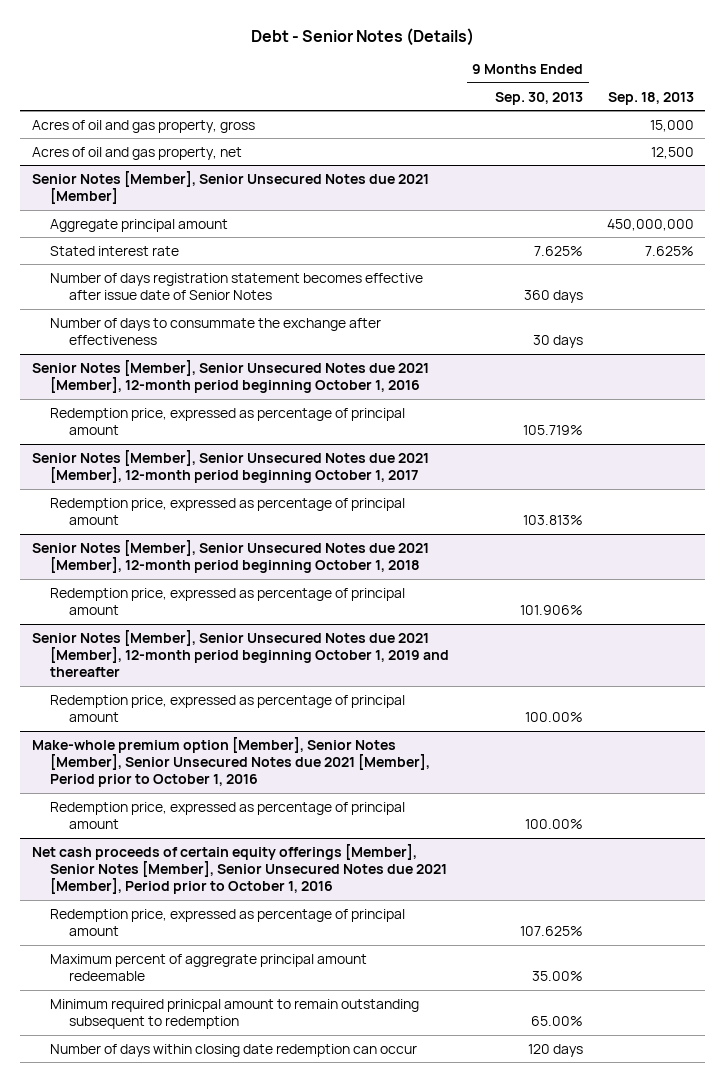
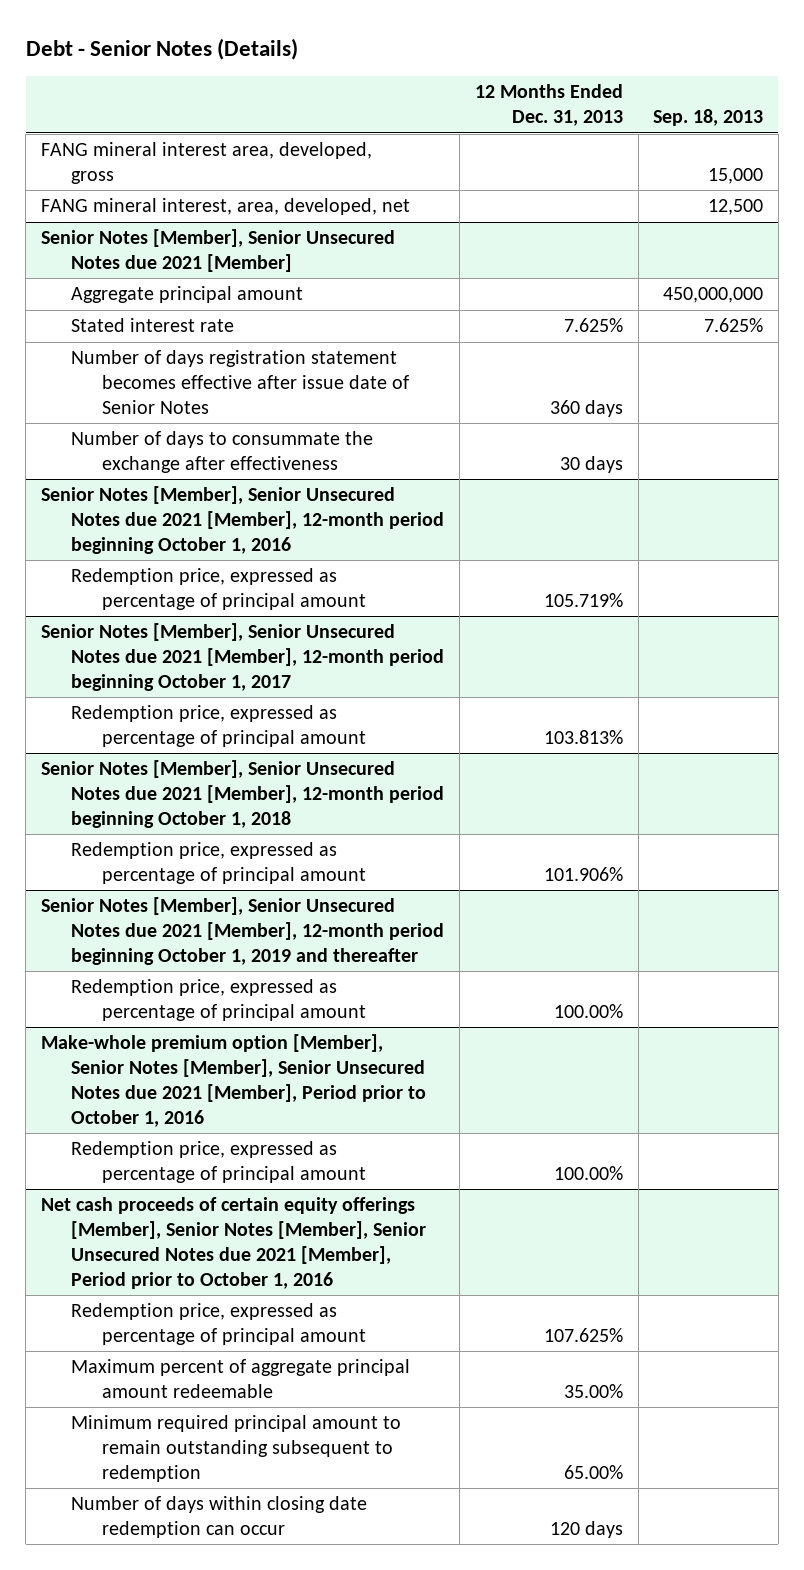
- | 9 Months Ended Sep. 30, 2013 | Sep. 18, 2013
+ | 12 Months Ended Dec. 31, 2013 | Sep. 18, 2013
- Acres of oil and gas property, gross | | 15,000
- Acres of oil and gas property, net | | 12,500
+ FANG mineral interest area, developed, gross | | 15,000
+ FANG mineral interest, area, developed, net | | 12,500
@ Net cash proceeds of certain equity offerings [Member], Senior Notes [Member], Senior Unsecured Notes due 2021 [Member], Period prior to October 1, 2016
- Maximum percent of aggregrate principal amount redeemable | 35.00% |
- Minimum required prinicpal amount to remain outstanding subsequent to redemption | 65.00% |
+ Maximum percent of aggregate principal amount redeemable | 35.00% |
+ Minimum required principal amount to remain outstanding subsequent to redemption | 65.00% |

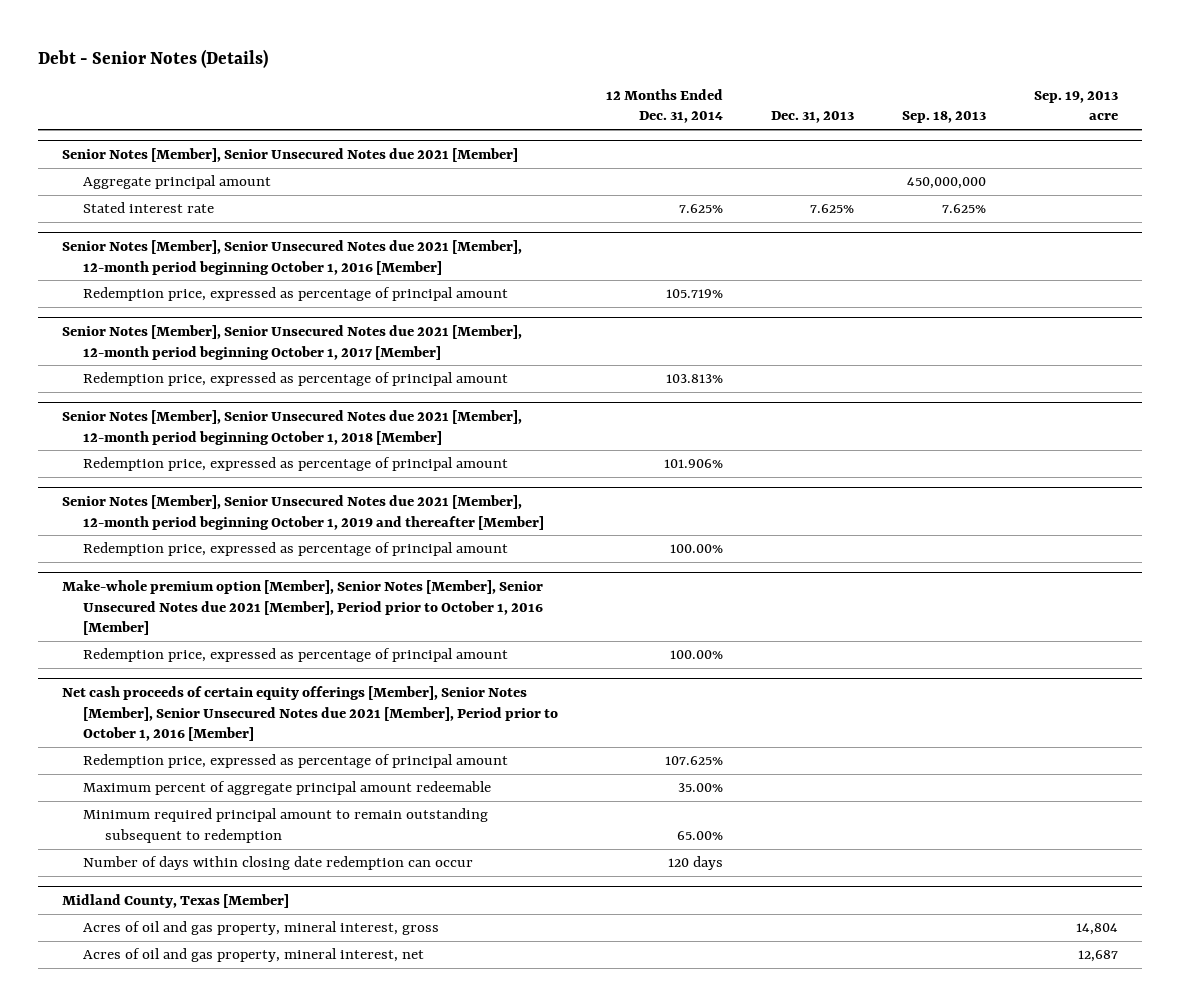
- | 12 Months Ended Dec. 31, 2013 | Sep. 18, 2013
+ | 12 Months Ended Dec. 31, 2014 | Dec. 31, 2013 | Sep. 18, 2013 | Sep. 19, 2013 acre
- FANG mineral interest area, developed, gross | | 15,000
- FANG mineral interest, area, developed, net | | 12,500
@ Senior Notes [Member], Senior Unsecured Notes due 2021 [Member]
- Number of days registration statement becomes effective after issue date of Senior Notes | 360 days |
- Number of days to consummate the exchange after effectiveness | 30 days |
- Senior Notes [Member], Senior Unsecured Notes due 2021 [Member], 12-month period beginning October 1, 2016
+ Senior Notes [Member], Senior Unsecured Notes due 2021 [Member], 12-month period beginning October 1, 2016 [Member]
- Senior Notes [Member], Senior Unsecured Notes due 2021 [Member], 12-month period beginning October 1, 2017
+ Senior Notes [Member], Senior Unsecured Notes due 2021 [Member], 12-month period beginning October 1, 2017 [Member]
- Senior Notes [Member], Senior Unsecured Notes due 2021 [Member], 12-month period beginning October 1, 2018
+ Senior Notes [Member], Senior Unsecured Notes due 2021 [Member], 12-month period beginning October 1, 2018 [Member]
- Senior Notes [Member], Senior Unsecured Notes due 2021 [Member], 12-month period beginning October 1, 2019 and thereafter
+ Senior Notes [Member], Senior Unsecured Notes due 2021 [Member], 12-month period beginning October 1, 2019 and thereafter [Member]
- Make-whole premium option [Member], Senior Notes [Member], Senior Unsecured Notes due 2021 [Member], Period prior to October 1, 2016
+ Make-whole premium option [Member], Senior Notes [Member], Senior Unsecured Notes due 2021 [Member], Period prior to October 1, 2016 [Member]
- Net cash proceeds of certain equity offerings [Member], Senior Notes [Member], Senior Unsecured Notes due 2021 [Member], Period prior to October 1, 2016
+ Net cash proceeds of certain equity offerings [Member], Senior Notes [Member], Senior Unsecured Notes due 2021 [Member], Period prior to October 1, 2016 [Member]
+ Midland County, Texas [Member]
+ Acres of oil and gas property, mineral interest, gross | | | | 14,804
+ Acres of oil and gas property, mineral interest, net | | | | 12,687

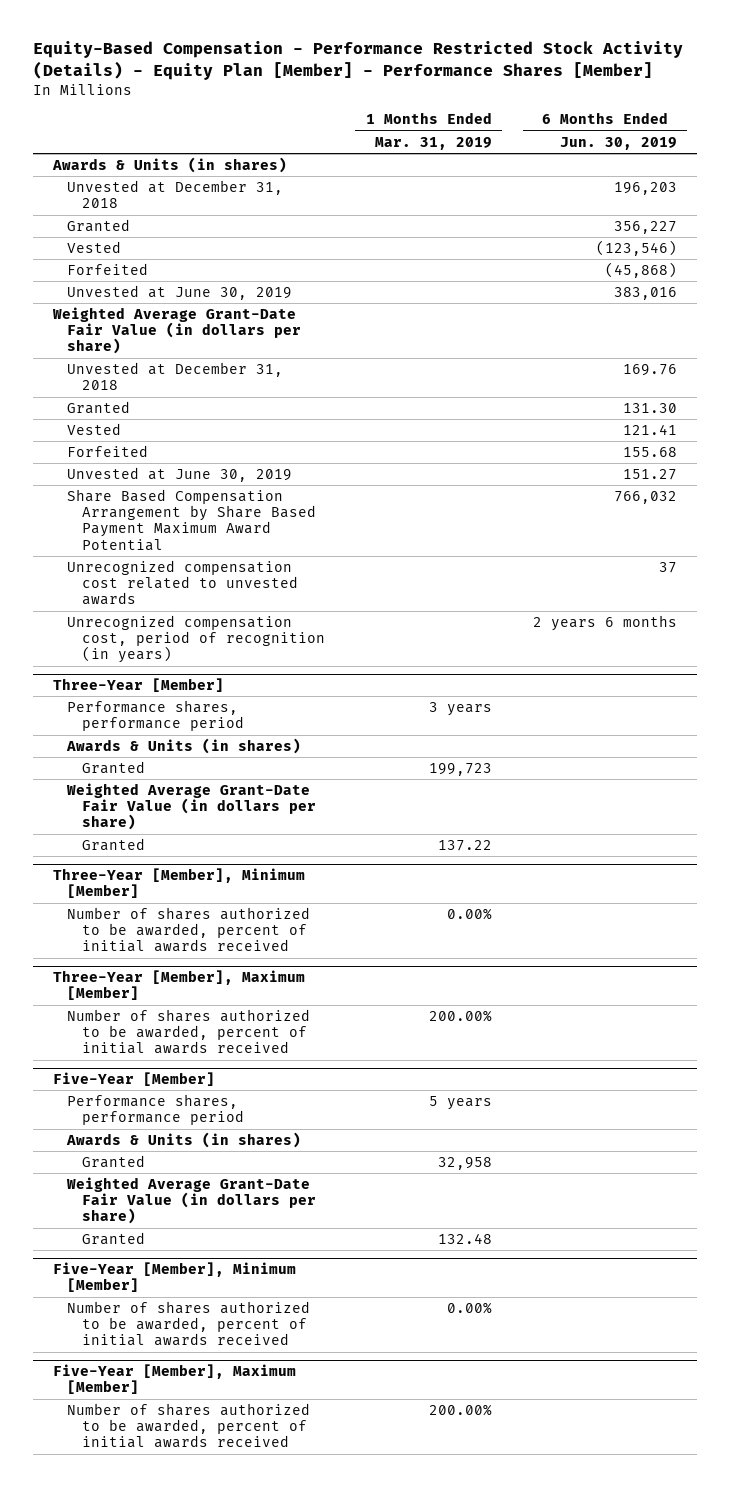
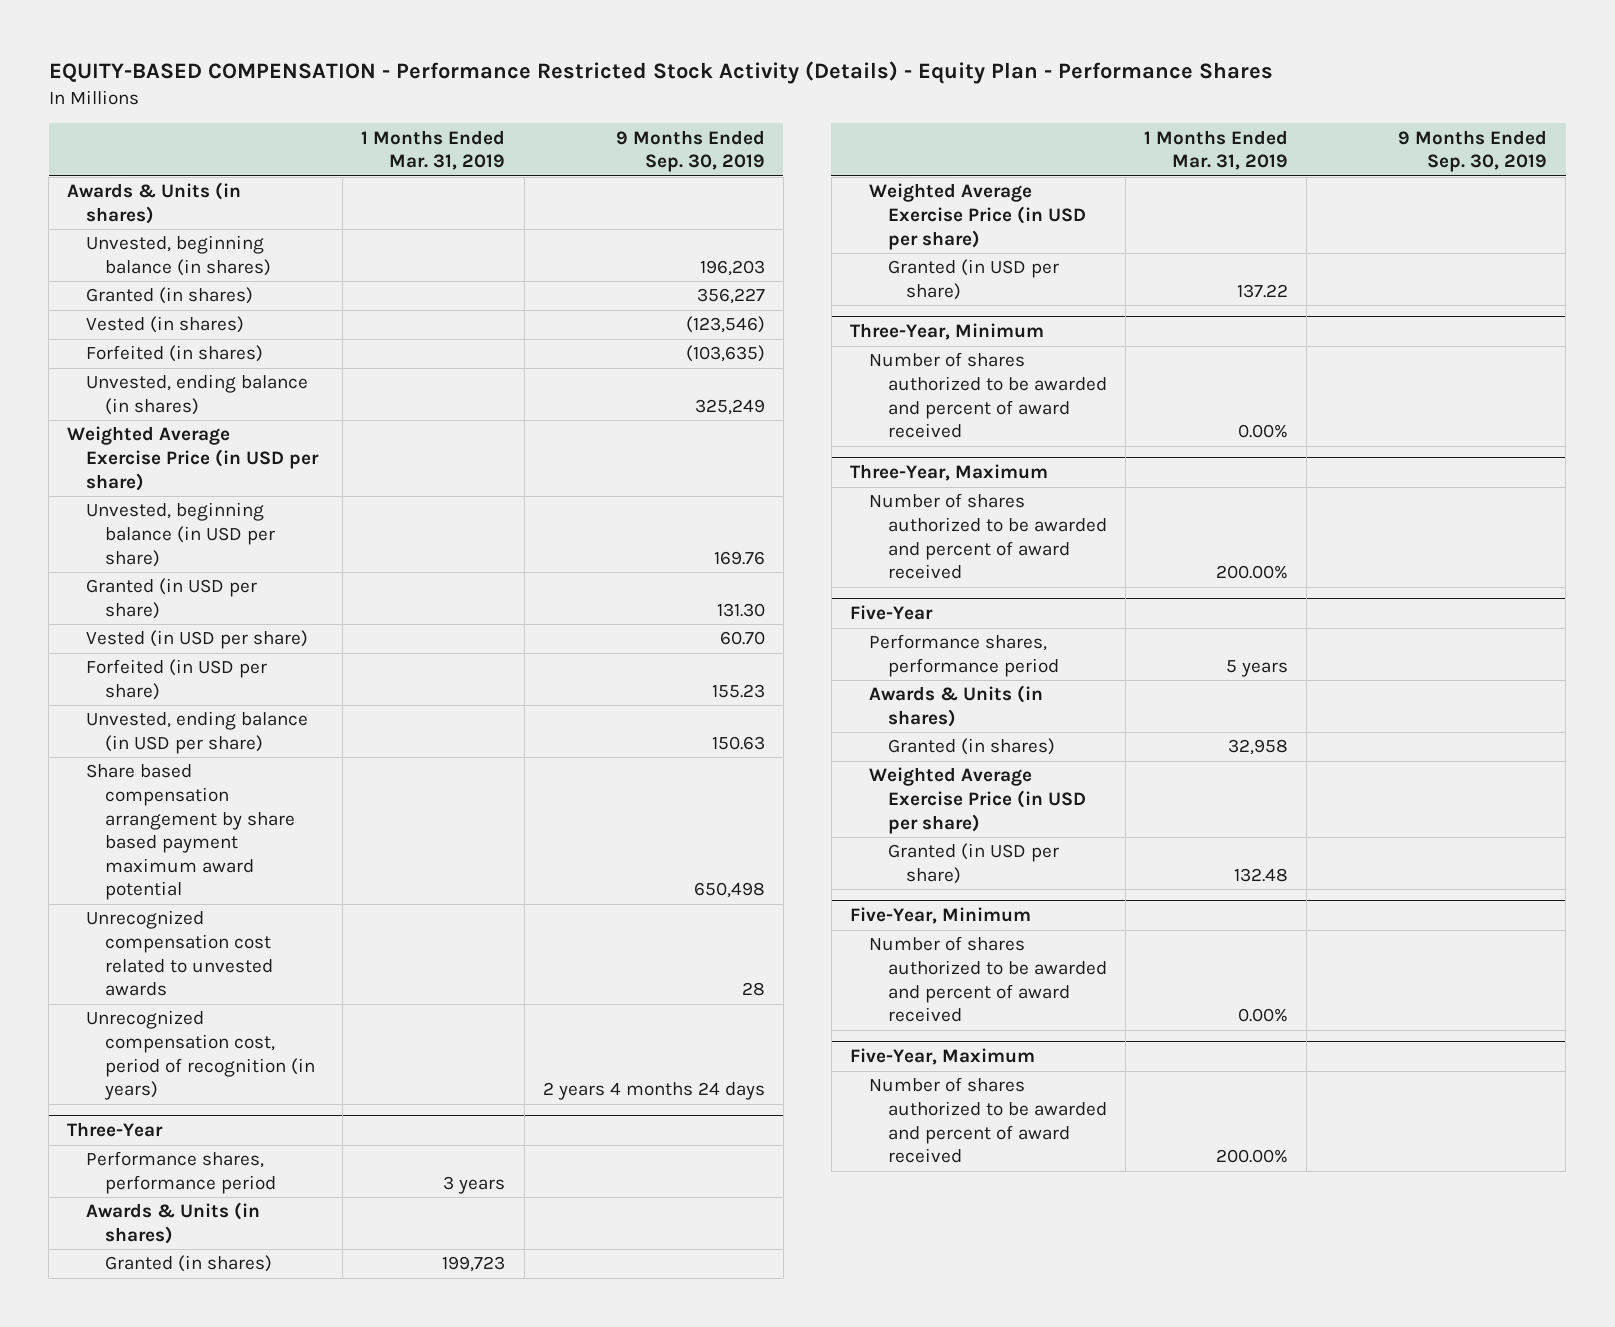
- Equity-Based Compensation - Performance Restricted Stock Activity (Details) - Equity Plan [Member] - Performance Shares [Member]
+ EQUITY-BASED COMPENSATION - Performance Restricted Stock Activity (Details) - Equity Plan - Performance Shares
- | 1 Months Ended Mar. 31, 2019 | 6 Months Ended Jun. 30, 2019
+ | 1 Months Ended Mar. 31, 2019 | 9 Months Ended Sep. 30, 2019
- Unvested at December 31, 2018 | | 196,203
- Granted | | 356,227
- Vested | | (123,546)
- Forfeited | | (45,868)
- Unvested at June 30, 2019 | | 383,016
- Weighted Average Grant-Date Fair Value (in dollars per share)
- Unvested at December 31, 2018 | | 169.76
- Granted | | 131.30
- Vested | | 121.41
- Forfeited | | 155.68
- Unvested at June 30, 2019 | | 151.27
- Share Based Compensation Arrangement by Share Based Payment Maximum Award Potential | | 766,032
+ Unvested, beginning balance (in shares) | | 196,203
+ Granted (in shares) | | 356,227
+ Vested (in shares) | | (123,546)
+ Forfeited (in shares) | | (103,635)
+ Unvested, ending balance (in shares) | | 325,249
+ Weighted Average Exercise Price (in USD per share)
+ Unvested, beginning balance (in USD per share) | | 169.76
+ Granted (in USD per share) | | 131.30
+ Vested (in USD per share) | | 60.70
+ Forfeited (in USD per share) | | 155.23
+ Unvested, ending balance (in USD per share) | | 150.63
+ Share based compensation arrangement by share based payment maximum award potential | | 650,498
- Three-Year [Member]
+ Three-Year
- Granted | 199,723 |
- Weighted Average Grant-Date Fair Value (in dollars per share)
- Granted | 137.22 |
- Three-Year [Member], Minimum [Member]
- Number of shares authorized to be awarded, percent of initial awards received | 0.00% |
- Three-Year [Member], Maximum [Member]
- Number of shares authorized to be awarded, percent of initial awards received | 200.00% |
- Five-Year [Member]
+ Granted (in shares) | 199,723 |
+ Weighted Average Exercise Price (in USD per share)
+ Granted (in USD per share) | 137.22 |
+ Three-Year, Minimum
+ Number of shares authorized to be awarded and percent of award received | 0.00% |
+ Three-Year, Maximum
+ Number of shares authorized to be awarded and percent of award received | 200.00% |
+ Five-Year
- Granted | 32,958 |
- Weighted Average Grant-Date Fair Value (in dollars per share)
- Granted | 132.48 |
- Five-Year [Member], Minimum [Member]
- Number of shares authorized to be awarded, percent of initial awards received | 0.00% |
- Five-Year [Member], Maximum [Member]
- Number of shares authorized to be awarded, percent of initial awards received | 200.00% |
+ Granted (in shares) | 32,958 |
+ Weighted Average Exercise Price (in USD per share)
+ Granted (in USD per share) | 132.48 |
+ Five-Year, Minimum
+ Number of shares authorized to be awarded and percent of award received | 0.00% |
+ Five-Year, Maximum
+ Number of shares authorized to be awarded and percent of award received | 200.00% |

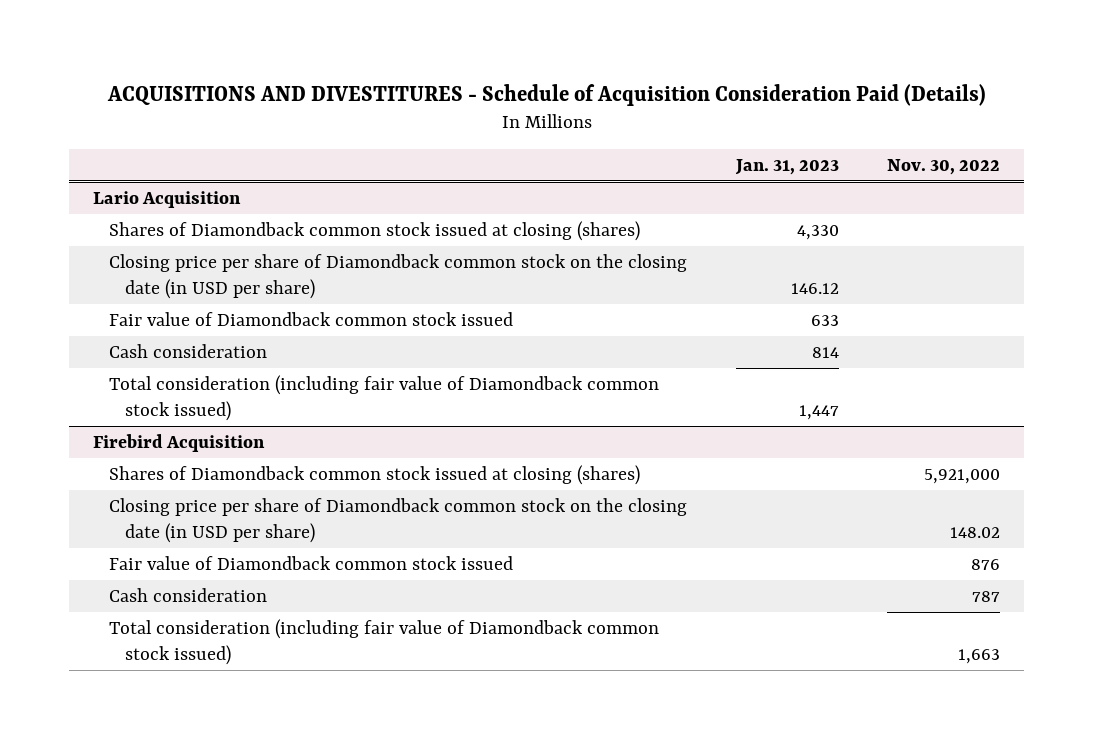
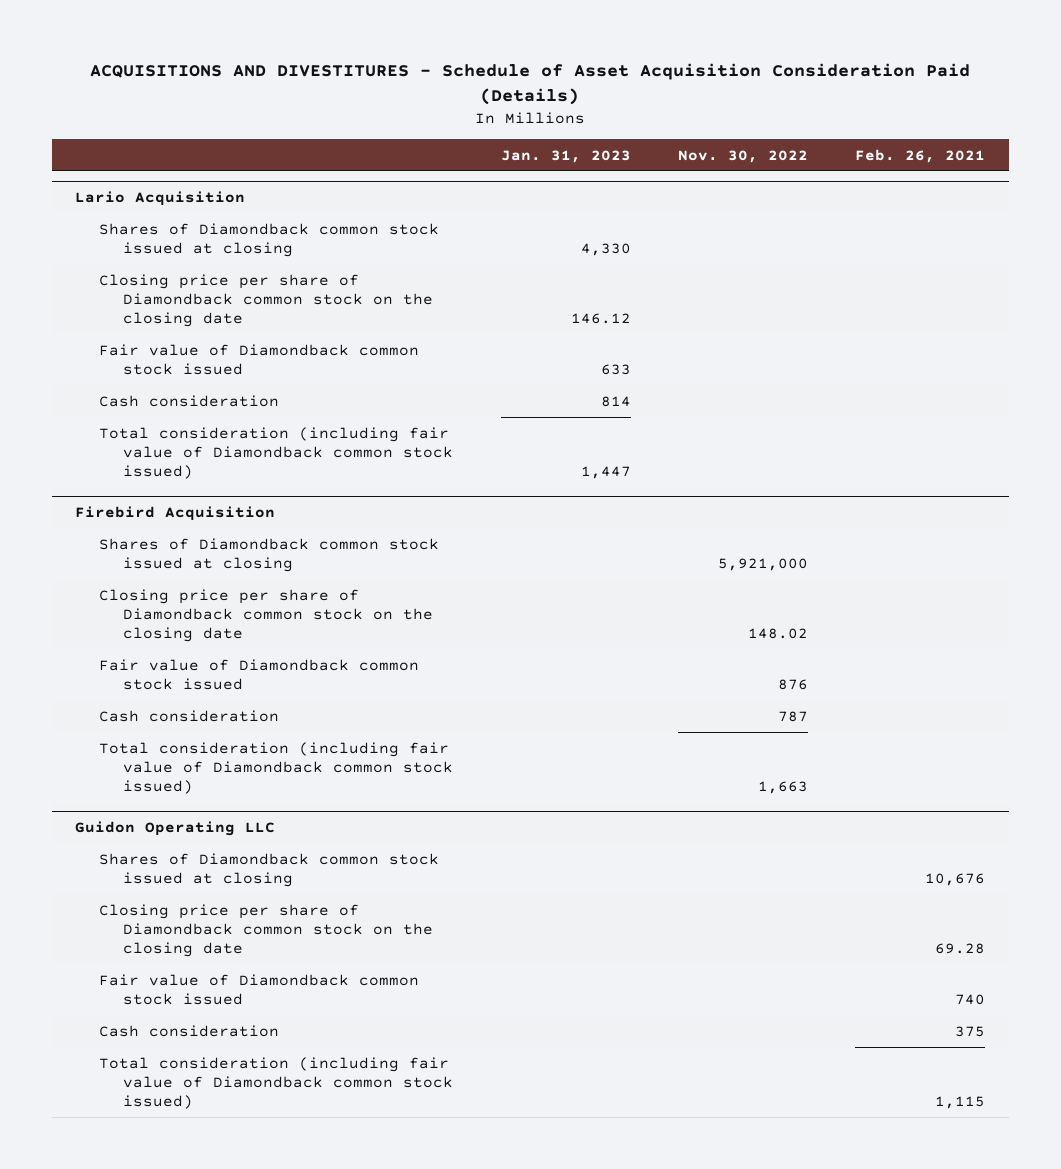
- ACQUISITIONS AND DIVESTITURES - Schedule of Acquisition Consideration Paid (Details)
+ ACQUISITIONS AND DIVESTITURES - Schedule of Asset Acquisition Consideration Paid (Details)
- | Jan. 31, 2023 | Nov. 30, 2022
+ | Jan. 31, 2023 | Nov. 30, 2022 | Feb. 26, 2021
@ Lario Acquisition
- Shares of Diamondback common stock issued at closing (shares) | 4,330 |
- Closing price per share of Diamondback common stock on the closing date (in USD per share) | 146.12 |
+ Shares of Diamondback common stock issued at closing | 4,330 | |
+ Closing price per share of Diamondback common stock on the closing date | 146.12 | |
@ Firebird Acquisition
- Shares of Diamondback common stock issued at closing (shares) | | 5,921,000
- Closing price per share of Diamondback common stock on the closing date (in USD per share) | | 148.02
+ Shares of Diamondback common stock issued at closing | | 5,921,000 |
+ Closing price per share of Diamondback common stock on the closing date | | 148.02 |
+ Guidon Operating LLC
+ Shares of Diamondback common stock issued at closing | | | 10,676
+ Closing price per share of Diamondback common stock on the closing date | | | 69.28
+ Fair value of Diamondback common stock issued | | | 740
+ Cash consideration | | | 375
+ Total consideration (including fair value of Diamondback common stock issued) | | | 1,115

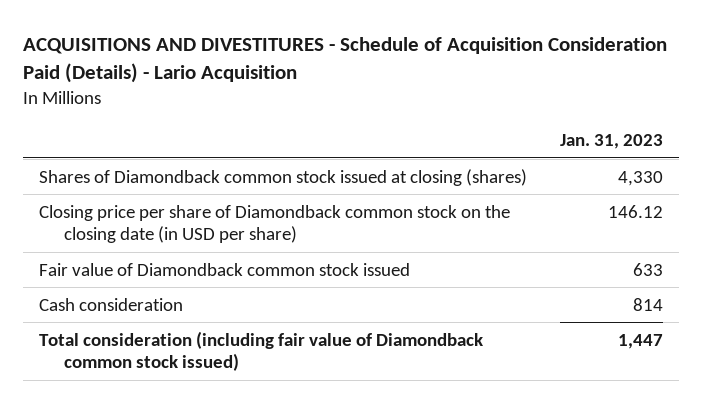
- ACQUISITIONS AND DIVESTITURES - Schedule of Asset Acquisition Consideration Paid (Details)
+ ACQUISITIONS AND DIVESTITURES - Schedule of Acquisition Consideration Paid (Details) - Lario Acquisition
- | Jan. 31, 2023 | Nov. 30, 2022 | Feb. 26, 2021
+ | Jan. 31, 2023
- Lario Acquisition
- Shares of Diamondback common stock issued at closing | 4,330 | |
- Closing price per share of Diamondback common stock on the closing date | 146.12 | |
+ Shares of Diamondback common stock issued at closing (shares) | 4,330
+ Closing price per share of Diamondback common stock on the closing date (in USD per share) | 146.12
- Firebird Acquisition
- Shares of Diamondback common stock issued at closing | | 5,921,000 |
- Closing price per share of Diamondback common stock on the closing date | | 148.02 |
- Fair value of Diamondback common stock issued | | 876 |
- Cash consideration | | 787 |
- Total consideration (including fair value of Diamondback common stock issued) | | 1,663 |
- Guidon Operating LLC
- Shares of Diamondback common stock issued at closing | | | 10,676
- Closing price per share of Diamondback common stock on the closing date | | | 69.28
- Fair value of Diamondback common stock issued | | | 740
- Cash consideration | | | 375
- Total consideration (including fair value of Diamondback common stock issued) | | | 1,115

